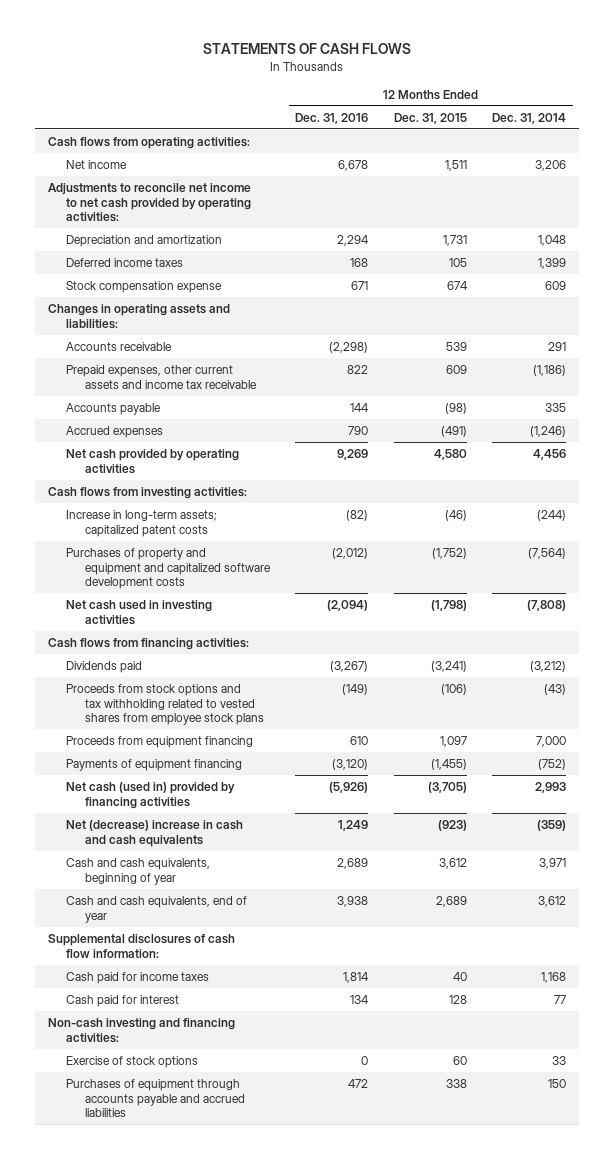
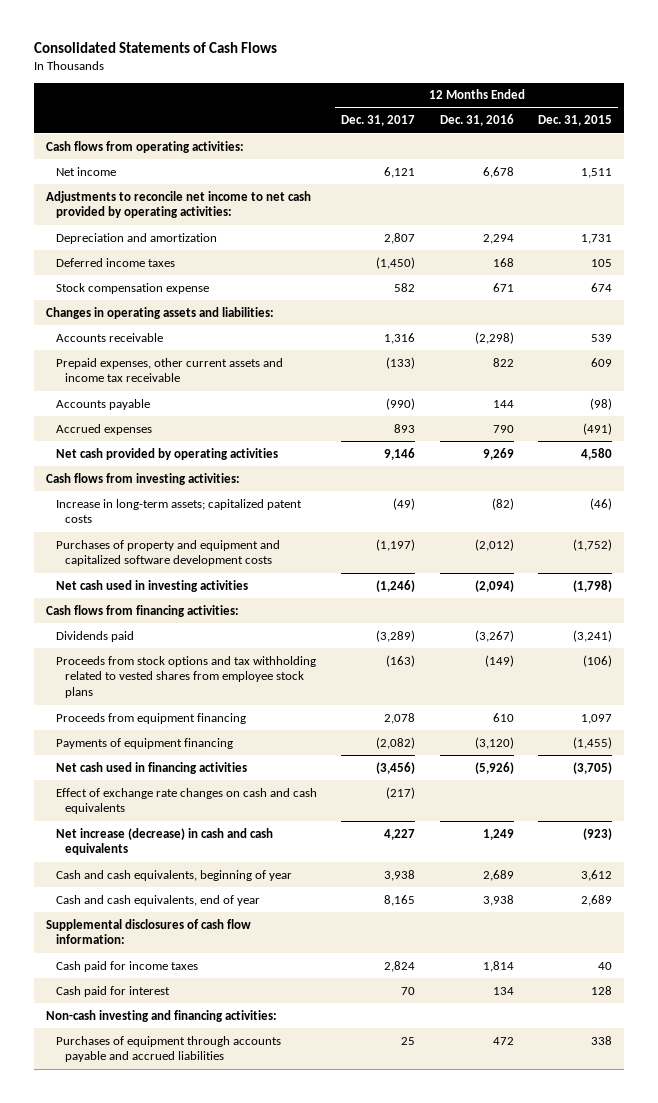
- STATEMENTS OF CASH FLOWS
+ Consolidated Statements of Cash Flows
- | 12 Months Ended Dec. 31, 2016 | 12 Months Ended Dec. 31, 2015 | 12 Months Ended Dec. 31, 2014
+ | 12 Months Ended Dec. 31, 2017 | 12 Months Ended Dec. 31, 2016 | 12 Months Ended Dec. 31, 2015
- Net cash (used in) provided by financing activities | (5,926) | (3,705) | 2,993
- Net (decrease) increase in cash and cash equivalents | 1,249 | (923) | (359)
+ Net cash used in financing activities | (3,456) | (5,926) | (3,705)
+ Effect of exchange rate changes on cash and cash equivalents | (217) | |
+ Net increase (decrease) in cash and cash equivalents | 4,227 | 1,249 | (923)
- Exercise of stock options | 0 | 60 | 33

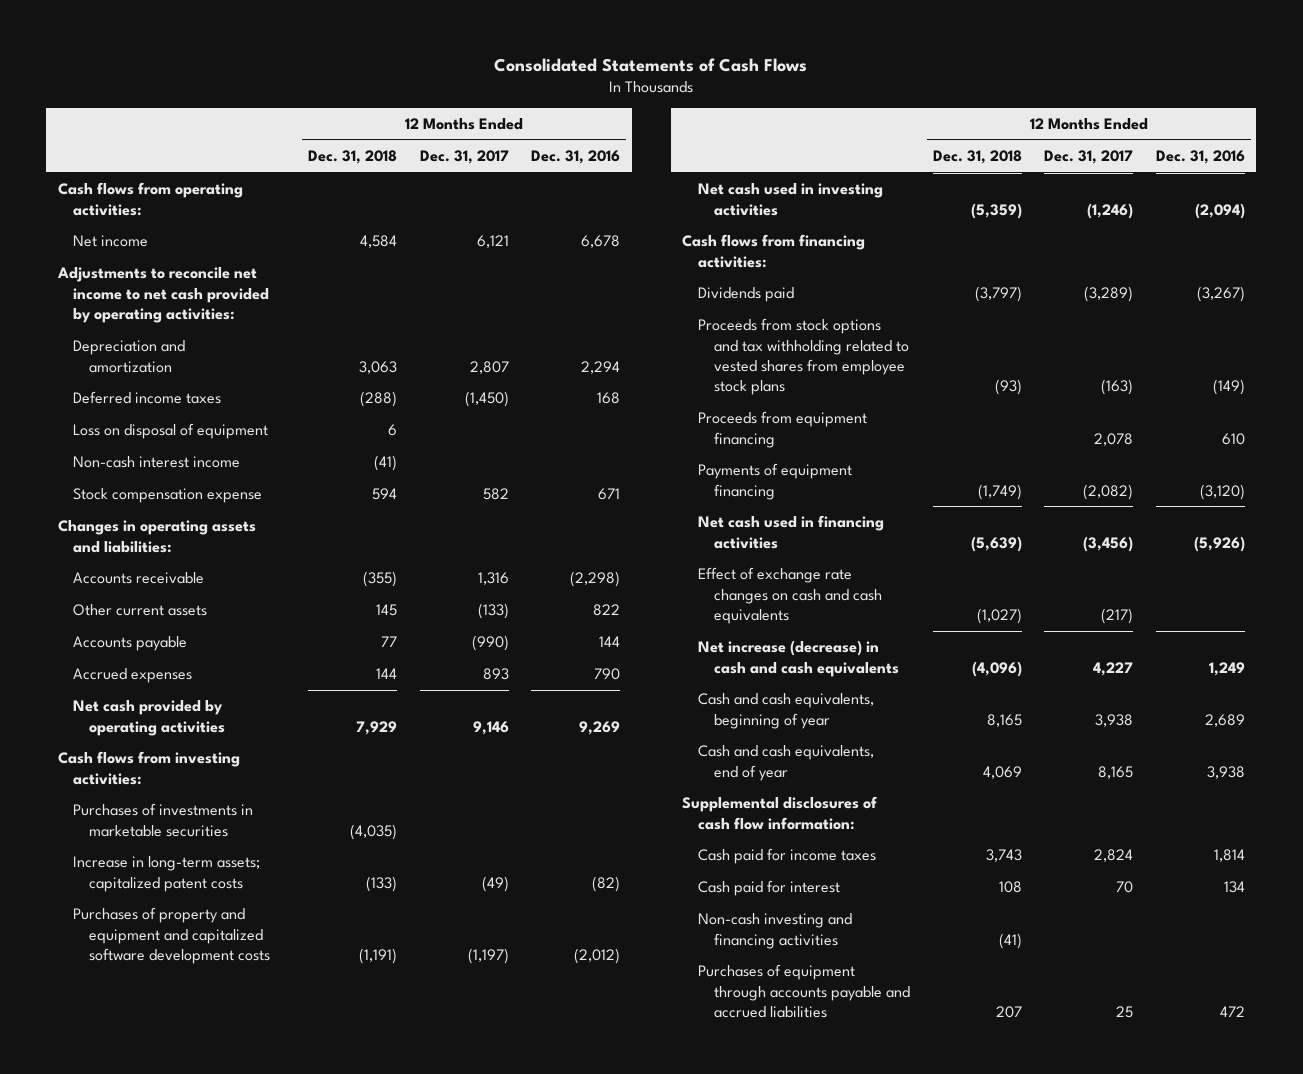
- | 12 Months Ended Dec. 31, 2017 | 12 Months Ended Dec. 31, 2016 | 12 Months Ended Dec. 31, 2015
+ | 12 Months Ended Dec. 31, 2018 | 12 Months Ended Dec. 31, 2017 | 12 Months Ended Dec. 31, 2016
+ Loss on disposal of equipment | 6 | |
+ Non-cash interest income | (41) | |
- Prepaid expenses, other current assets and income tax receivable | (133) | 822 | 609
+ Other current assets | 145 | (133) | 822
+ Purchases of investments in marketable securities | (4,035) | |
- Non-cash investing and financing activities:
+ Non-cash investing and financing activities | (41) | |

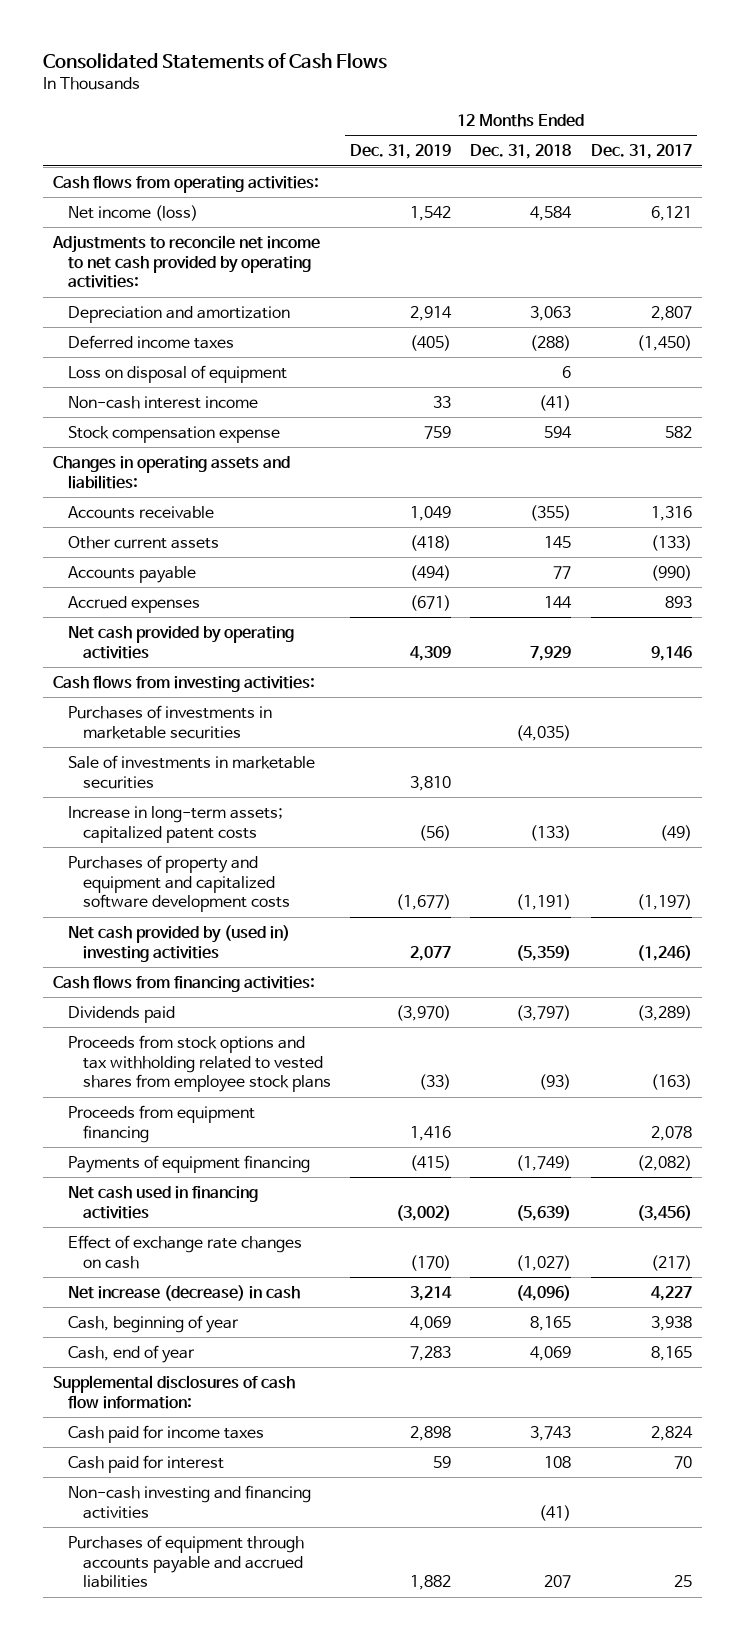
- | 12 Months Ended Dec. 31, 2018 | 12 Months Ended Dec. 31, 2017 | 12 Months Ended Dec. 31, 2016
+ | 12 Months Ended Dec. 31, 2019 | 12 Months Ended Dec. 31, 2018 | 12 Months Ended Dec. 31, 2017
- Net income | 4,584 | 6,121 | 6,678
+ Net income (loss) | 1,542 | 4,584 | 6,121
+ Sale of investments in marketable securities | 3,810 | |
- Net cash used in investing activities | (5,359) | (1,246) | (2,094)
+ Net cash provided by (used in) investing activities | 2,077 | (5,359) | (1,246)
- Effect of exchange rate changes on cash and cash equivalents | (1,027) | (217) |
- Net increase (decrease) in cash and cash equivalents | (4,096) | 4,227 | 1,249
- Cash and cash equivalents, beginning of year | 8,165 | 3,938 | 2,689
- Cash and cash equivalents, end of year | 4,069 | 8,165 | 3,938
+ Effect of exchange rate changes on cash | (170) | (1,027) | (217)
+ Net increase (decrease) in cash | 3,214 | (4,096) | 4,227
+ Cash, beginning of year | 4,069 | 8,165 | 3,938
+ Cash, end of year | 7,283 | 4,069 | 8,165

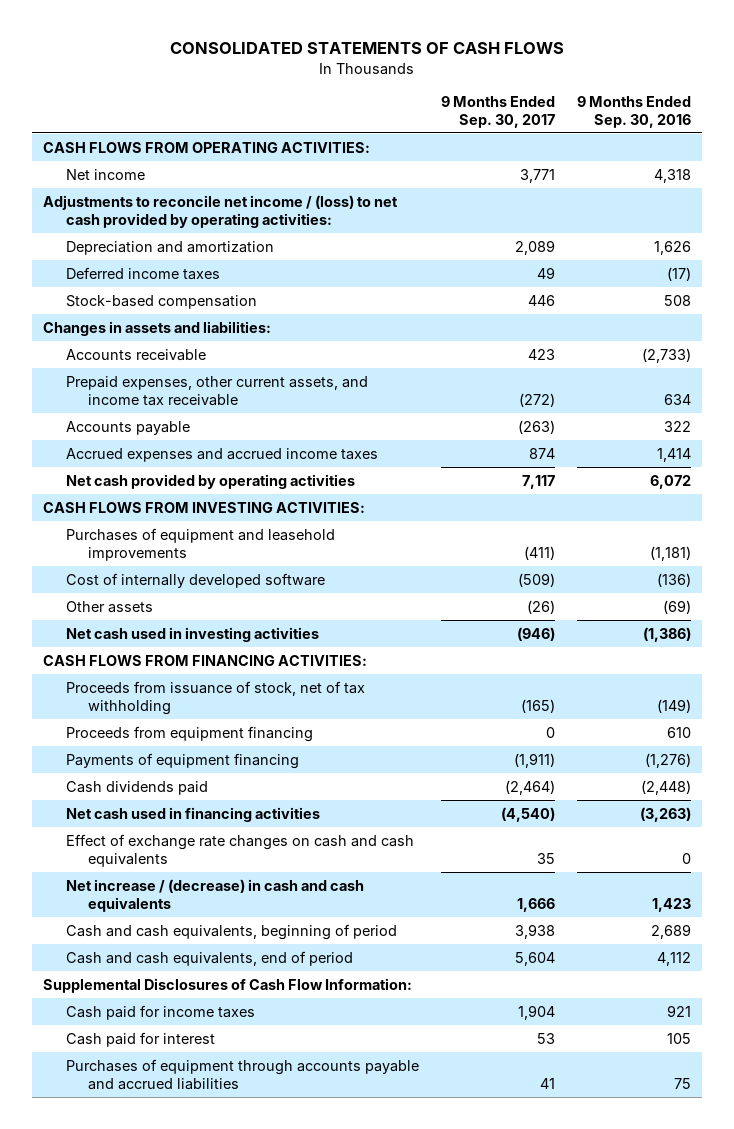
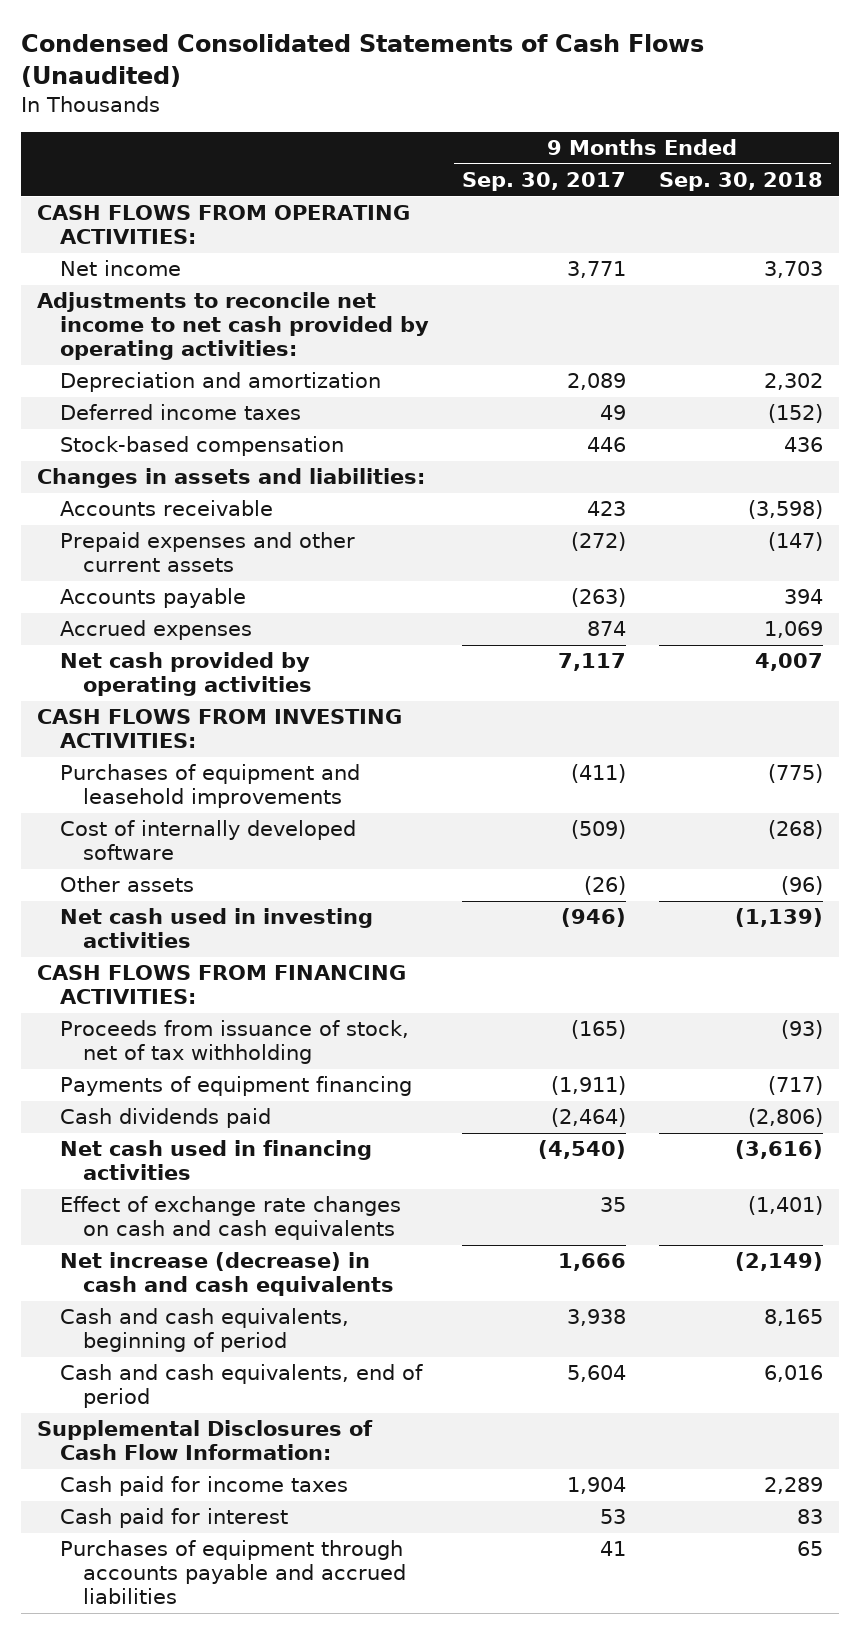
- CONSOLIDATED STATEMENTS OF CASH FLOWS
+ Condensed Consolidated Statements of Cash Flows (Unaudited)
- | 9 Months Ended Sep. 30, 2017 | 9 Months Ended Sep. 30, 2016
+ | 9 Months Ended Sep. 30, 2017 | 9 Months Ended Sep. 30, 2018
- Adjustments to reconcile net income / (loss) to net cash provided by operating activities:
+ Adjustments to reconcile net income to net cash provided by operating activities:
- Prepaid expenses, other current assets, and income tax receivable | (272) | 634
+ Prepaid expenses and other current assets | (272) | (147)
- Accrued expenses and accrued income taxes | 874 | 1,414
+ Accrued expenses | 874 | 1,069
- Proceeds from equipment financing | 0 | 610
- Net increase / (decrease) in cash and cash equivalents | 1,666 | 1,423
+ Net increase (decrease) in cash and cash equivalents | 1,666 | (2,149)

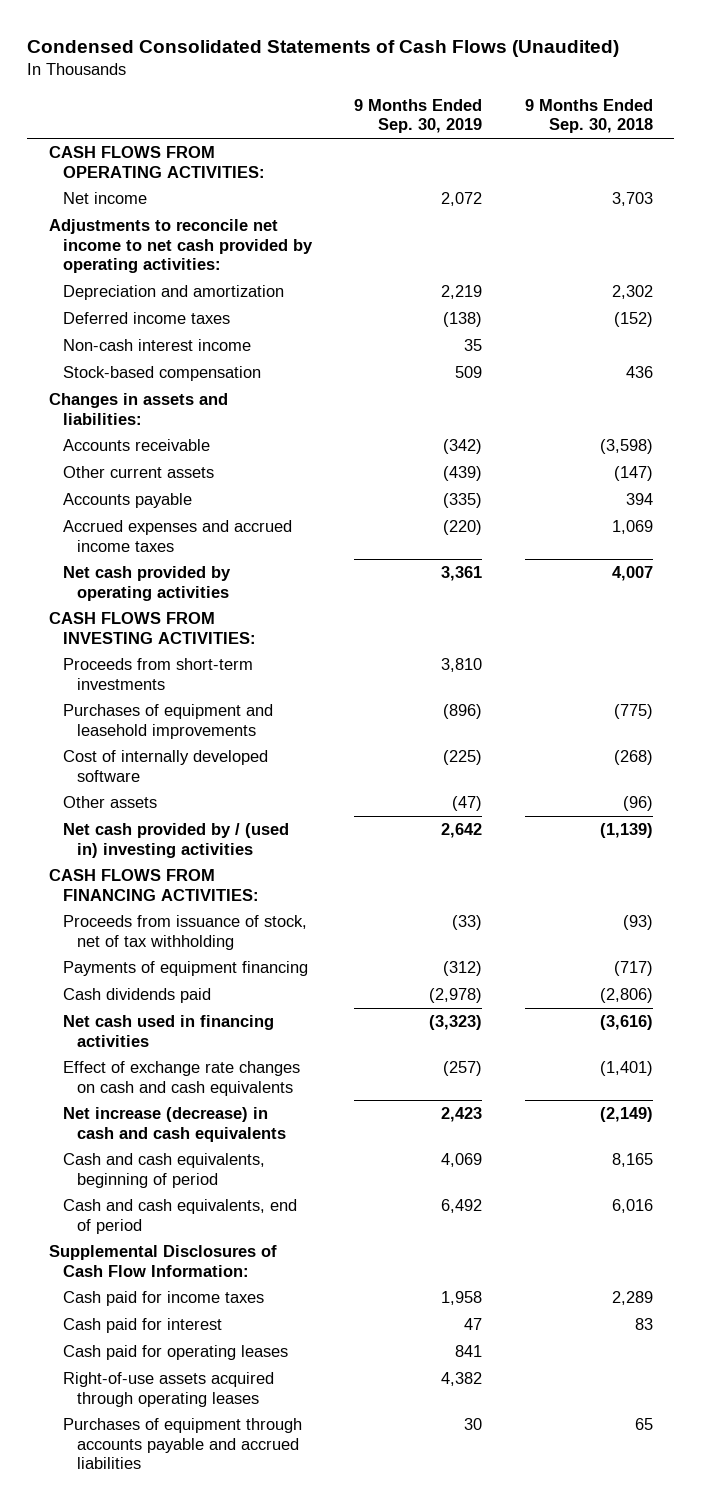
- | 9 Months Ended Sep. 30, 2017 | 9 Months Ended Sep. 30, 2018
+ | 9 Months Ended Sep. 30, 2019 | 9 Months Ended Sep. 30, 2018
+ Non-cash interest income | 35 |
- Prepaid expenses and other current assets | (272) | (147)
+ Other current assets | (439) | (147)
- Accrued expenses | 874 | 1,069
+ Accrued expenses and accrued income taxes | (220) | 1,069
+ Proceeds from short-term investments | 3,810 |
- Net cash used in investing activities | (946) | (1,139)
+ Net cash provided by / (used in) investing activities | 2,642 | (1,139)
+ Cash paid for operating leases | 841 |
+ Right-of-use assets acquired through operating leases | 4,382 |

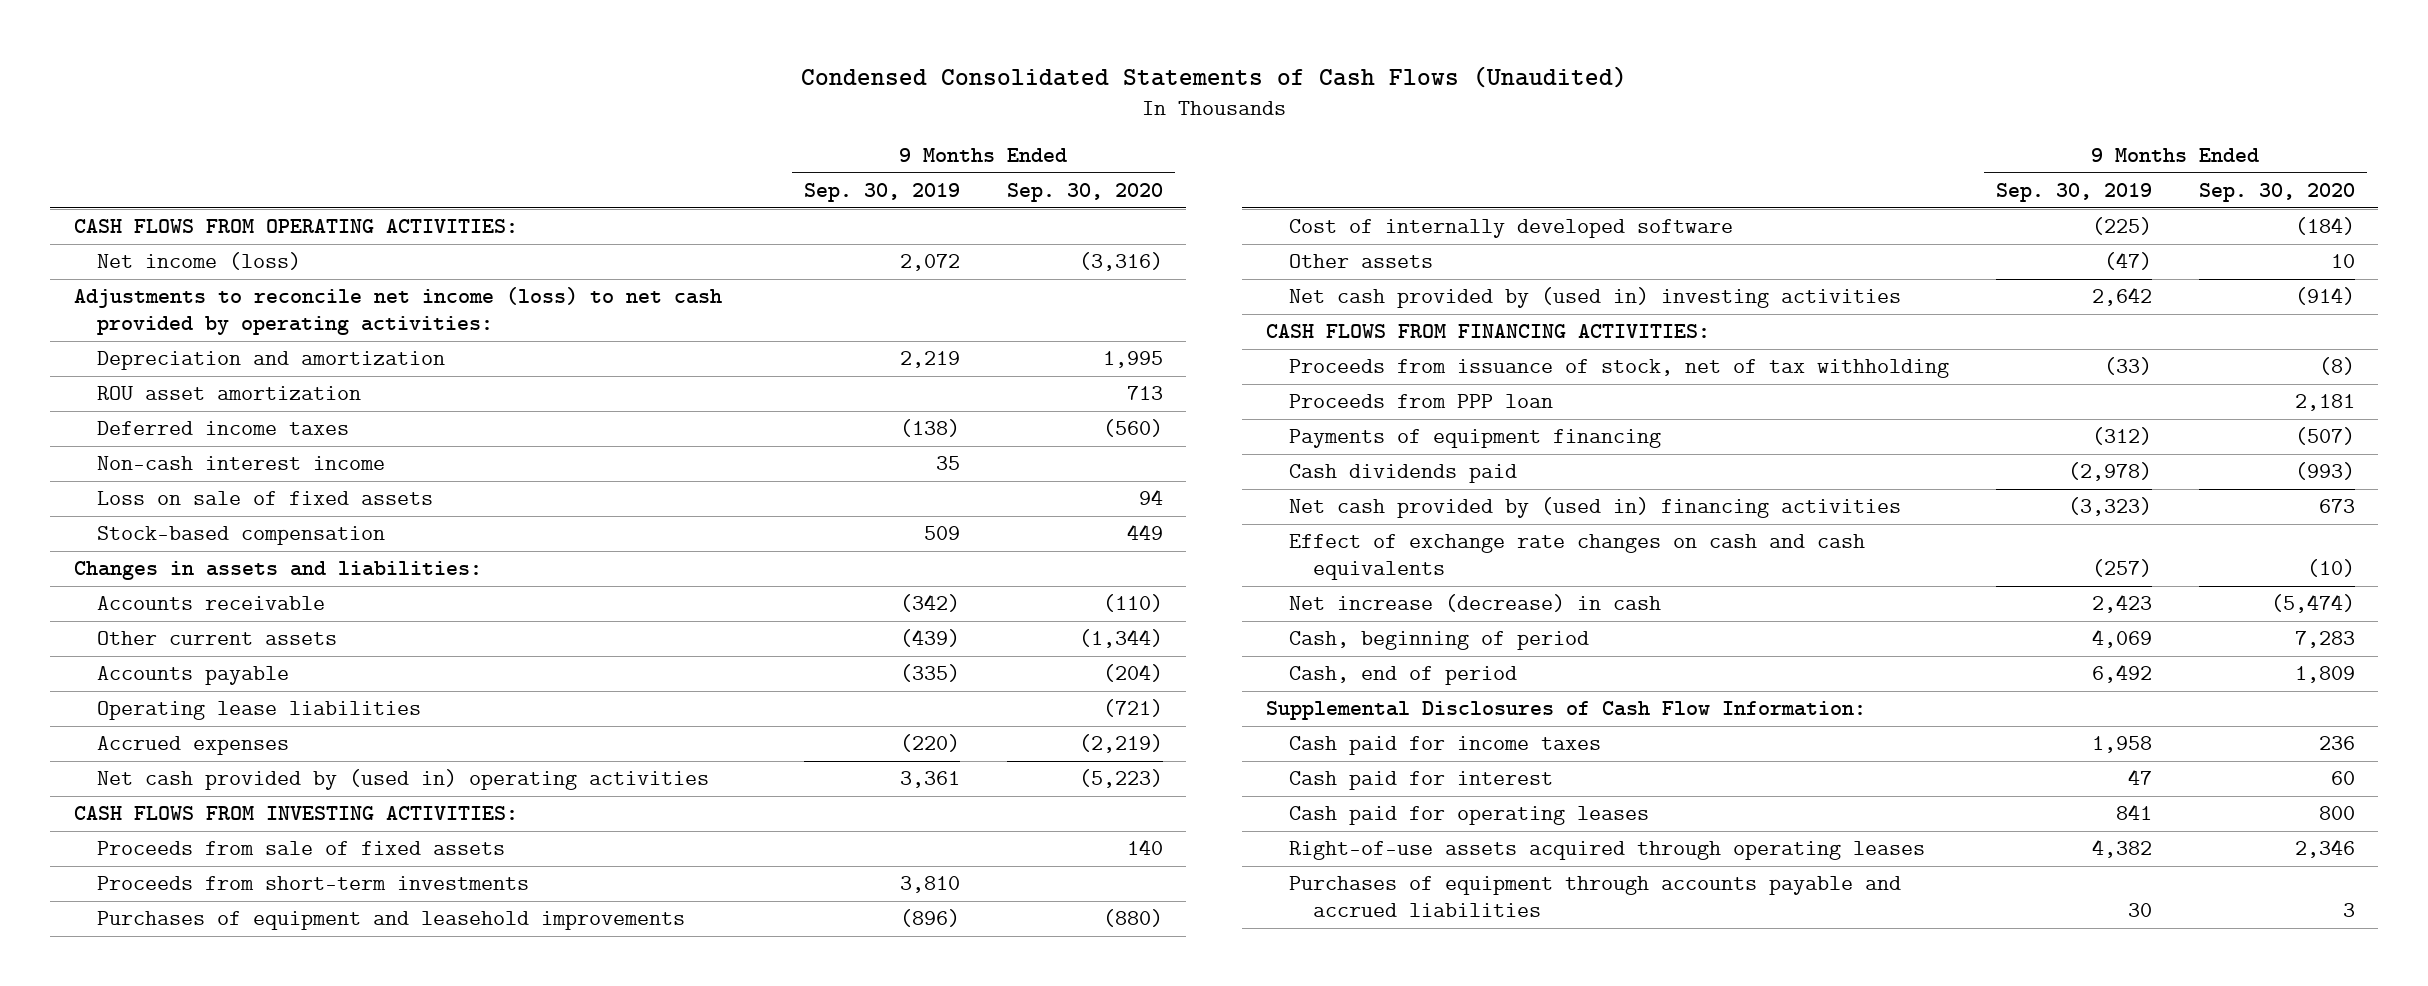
- | 9 Months Ended Sep. 30, 2019 | 9 Months Ended Sep. 30, 2018
+ | 9 Months Ended Sep. 30, 2019 | 9 Months Ended Sep. 30, 2020
- Net income | 2,072 | 3,703
- Adjustments to reconcile net income to net cash provided by operating activities:
+ Net income (loss) | 2,072 | (3,316)
+ Adjustments to reconcile net income (loss) to net cash provided by operating activities:
+ ROU asset amortization | | 713
+ Loss on sale of fixed assets | | 94
- Accrued expenses and accrued income taxes | (220) | 1,069
- Net cash provided by operating activities | 3,361 | 4,007
+ Operating lease liabilities | | (721)
+ Accrued expenses | (220) | (2,219)
+ Net cash provided by (used in) operating activities | 3,361 | (5,223)
+ Proceeds from sale of fixed assets | | 140
- Net cash provided by / (used in) investing activities | 2,642 | (1,139)
+ Net cash provided by (used in) investing activities | 2,642 | (914)
+ Proceeds from PPP loan | | 2,181
- Net cash used in financing activities | (3,323) | (3,616)
+ Net cash provided by (used in) financing activities | (3,323) | 673
- Net increase (decrease) in cash and cash equivalents | 2,423 | (2,149)
- Cash and cash equivalents, beginning of period | 4,069 | 8,165
- Cash and cash equivalents, end of period | 6,492 | 6,016
+ Net increase (decrease) in cash | 2,423 | (5,474)
+ Cash, beginning of period | 4,069 | 7,283
+ Cash, end of period | 6,492 | 1,809

